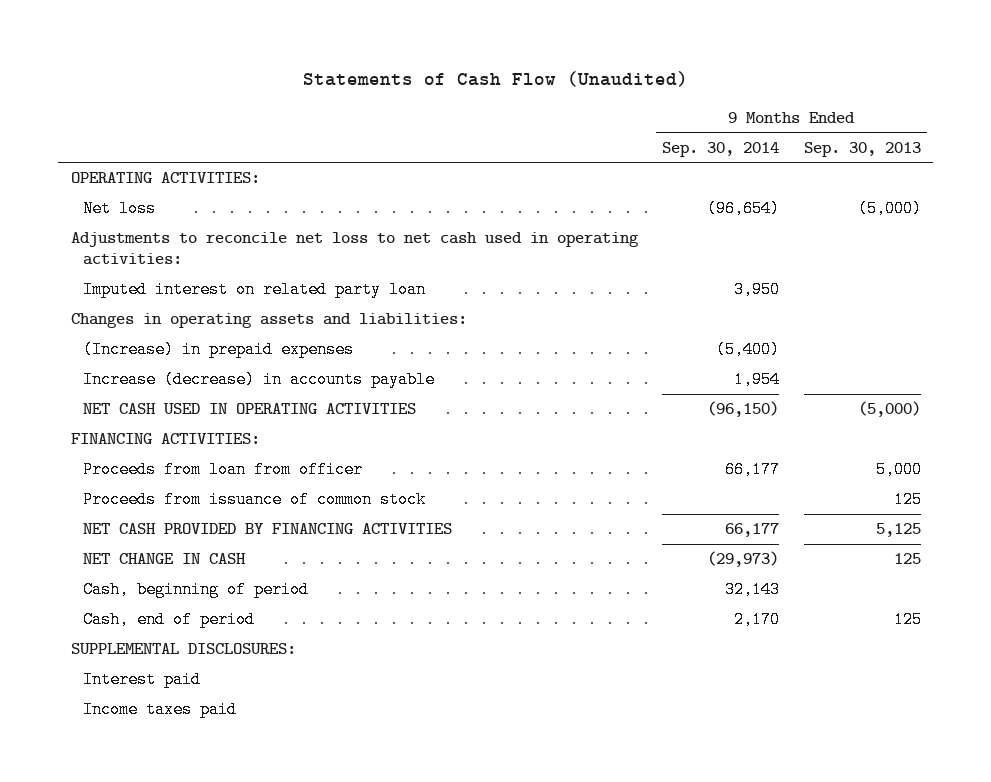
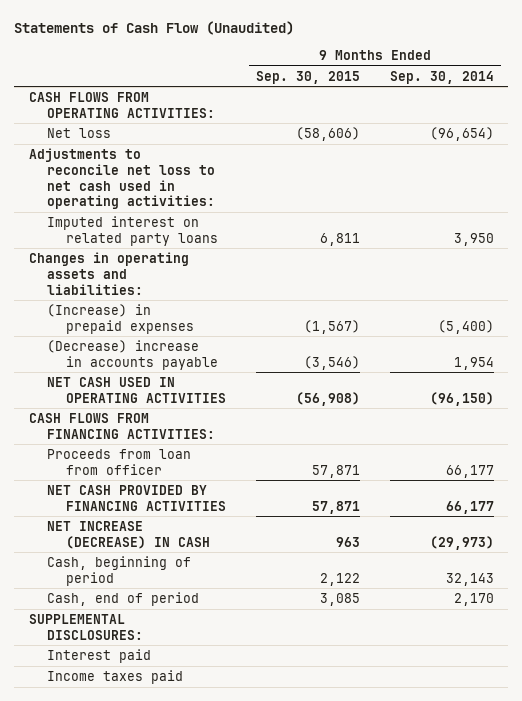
- | 9 Months Ended Sep. 30, 2014 | 9 Months Ended Sep. 30, 2013
+ | 9 Months Ended Sep. 30, 2015 | 9 Months Ended Sep. 30, 2014
- OPERATING ACTIVITIES:
+ CASH FLOWS FROM OPERATING ACTIVITIES:
- Imputed interest on related party loan | 3,950 |
+ Imputed interest on related party loans | 6,811 | 3,950
- Increase (decrease) in accounts payable | 1,954 |
+ (Decrease) increase in accounts payable | (3,546) | 1,954
- FINANCING ACTIVITIES:
+ CASH FLOWS FROM FINANCING ACTIVITIES:
- Proceeds from issuance of common stock | | 125
- NET CHANGE IN CASH | (29,973) | 125
+ NET INCREASE (DECREASE) IN CASH | 963 | (29,973)

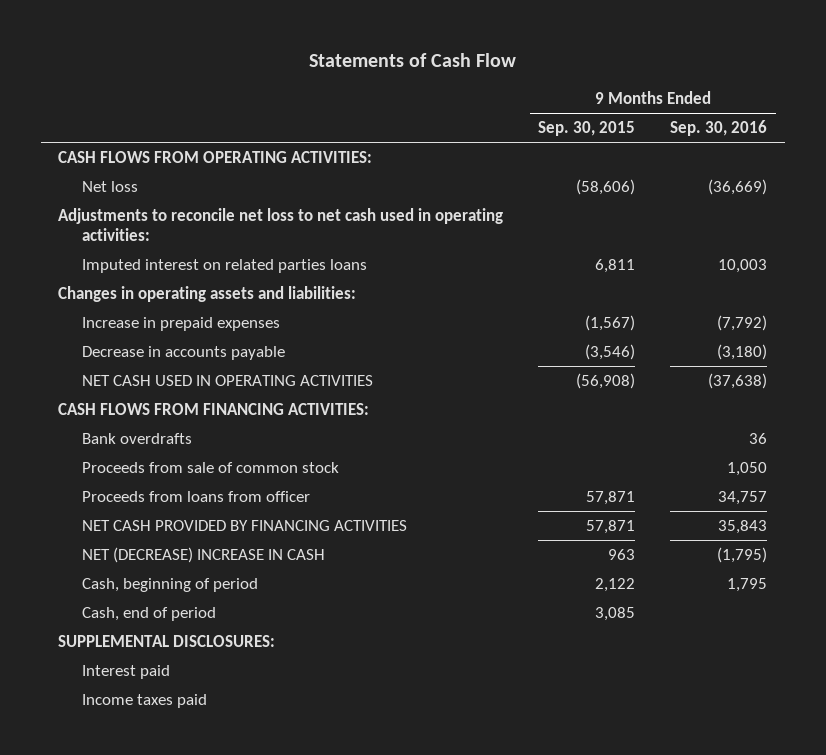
- Statements of Cash Flow (Unaudited)
+ Statements of Cash Flow
- | 9 Months Ended Sep. 30, 2015 | 9 Months Ended Sep. 30, 2014
+ | 9 Months Ended Sep. 30, 2015 | 9 Months Ended Sep. 30, 2016
- Imputed interest on related party loans | 6,811 | 3,950
+ Imputed interest on related parties loans | 6,811 | 10,003
- (Increase) in prepaid expenses | (1,567) | (5,400)
- (Decrease) increase in accounts payable | (3,546) | 1,954
+ Increase in prepaid expenses | (1,567) | (7,792)
+ Decrease in accounts payable | (3,546) | (3,180)
- Proceeds from loan from officer | 57,871 | 66,177
+ Bank overdrafts | | 36
+ Proceeds from sale of common stock | | 1,050
+ Proceeds from loans from officer | 57,871 | 34,757
- NET INCREASE (DECREASE) IN CASH | 963 | (29,973)
+ NET (DECREASE) INCREASE IN CASH | 963 | (1,795)

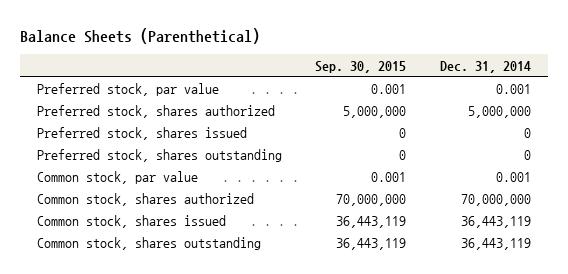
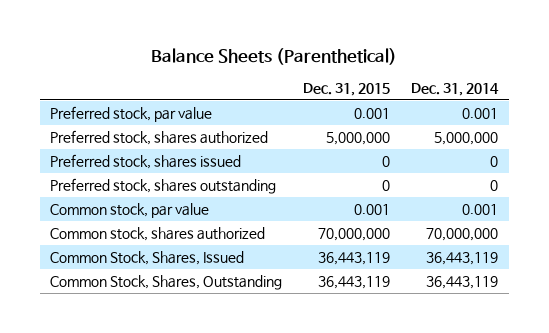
- | Sep. 30, 2015 | Dec. 31, 2014
+ | Dec. 31, 2015 | Dec. 31, 2014
- Common stock, shares issued | 36,443,119 | 36,443,119
- Common stock, shares outstanding | 36,443,119 | 36,443,119
+ Common Stock, Shares, Issued | 36,443,119 | 36,443,119
+ Common Stock, Shares, Outstanding | 36,443,119 | 36,443,119

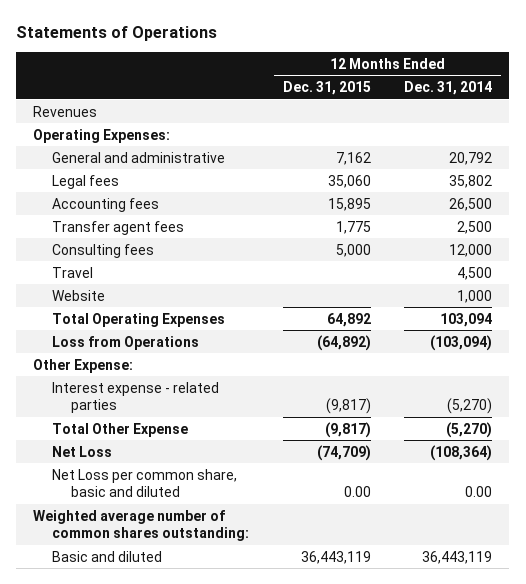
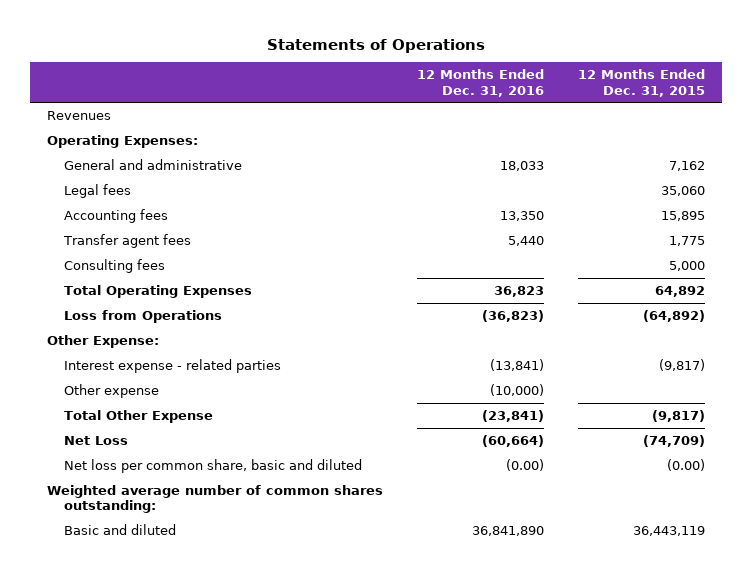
- | 12 Months Ended Dec. 31, 2015 | 12 Months Ended Dec. 31, 2014
+ | 12 Months Ended Dec. 31, 2016 | 12 Months Ended Dec. 31, 2015
- Travel | | 4,500
- Website | | 1,000
+ Other expense | (10,000) |
- Net Loss per common share, basic and diluted | 0.00 | 0.00
+ Net loss per common share, basic and diluted | (0.00) | (0.00)

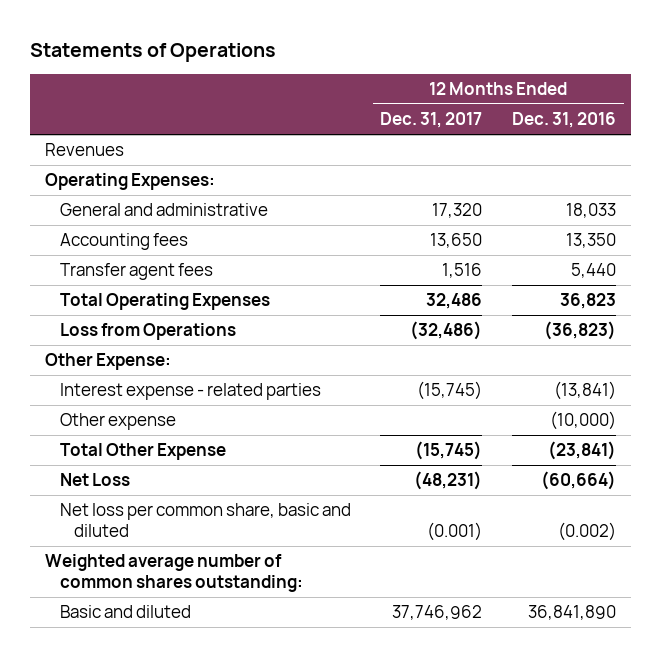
- | 12 Months Ended Dec. 31, 2016 | 12 Months Ended Dec. 31, 2015
+ | 12 Months Ended Dec. 31, 2017 | 12 Months Ended Dec. 31, 2016
- Legal fees | | 35,060
- Consulting fees | | 5,000
- Net loss per common share, basic and diluted | (0.00) | (0.00)
+ Net loss per common share, basic and diluted | (0.001) | (0.002)

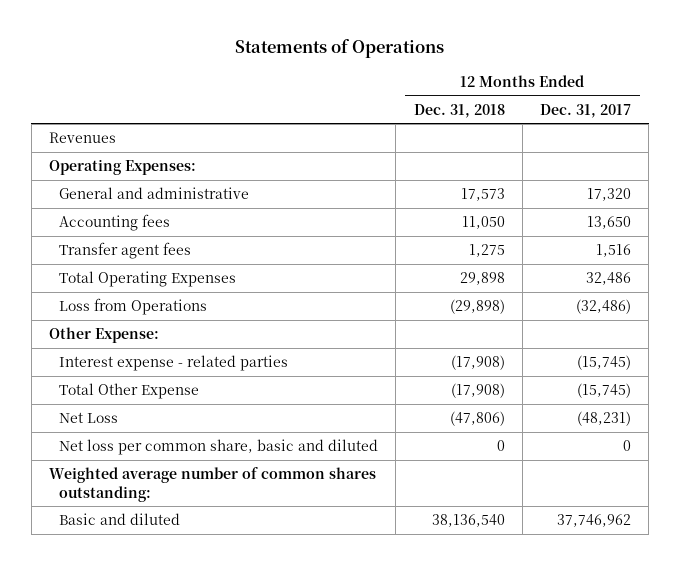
- | 12 Months Ended Dec. 31, 2017 | 12 Months Ended Dec. 31, 2016
+ | 12 Months Ended Dec. 31, 2018 | 12 Months Ended Dec. 31, 2017
- Other expense | | (10,000)
- Net loss per common share, basic and diluted | (0.001) | (0.002)
+ Net loss per common share, basic and diluted | 0 | 0

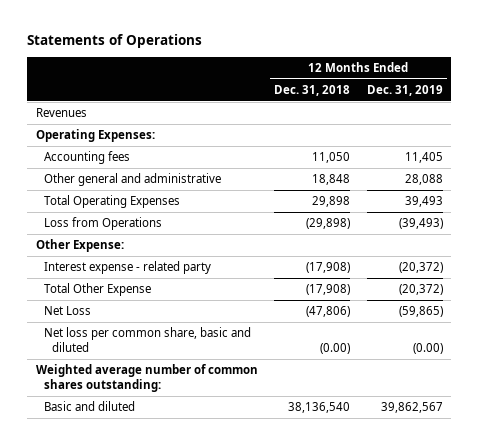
- | 12 Months Ended Dec. 31, 2018 | 12 Months Ended Dec. 31, 2017
+ | 12 Months Ended Dec. 31, 2018 | 12 Months Ended Dec. 31, 2019
- General and administrative | 17,573 | 17,320
- Transfer agent fees | 1,275 | 1,516
+ Other general and administrative | 18,848 | 28,088
- Interest expense - related parties | (17,908) | (15,745)
+ Interest expense - related party | (17,908) | (20,372)
- Net loss per common share, basic and diluted | 0 | 0
+ Net loss per common share, basic and diluted | (0.00) | (0.00)

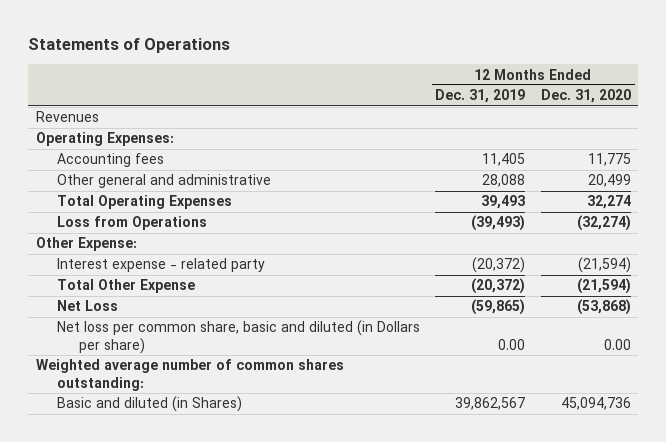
- | 12 Months Ended Dec. 31, 2018 | 12 Months Ended Dec. 31, 2019
+ | 12 Months Ended Dec. 31, 2019 | 12 Months Ended Dec. 31, 2020
- Net loss per common share, basic and diluted | (0.00) | (0.00)
+ Net loss per common share, basic and diluted (in Dollars per share) | 0.00 | 0.00
- Basic and diluted | 38,136,540 | 39,862,567
+ Basic and diluted (in Shares) | 39,862,567 | 45,094,736

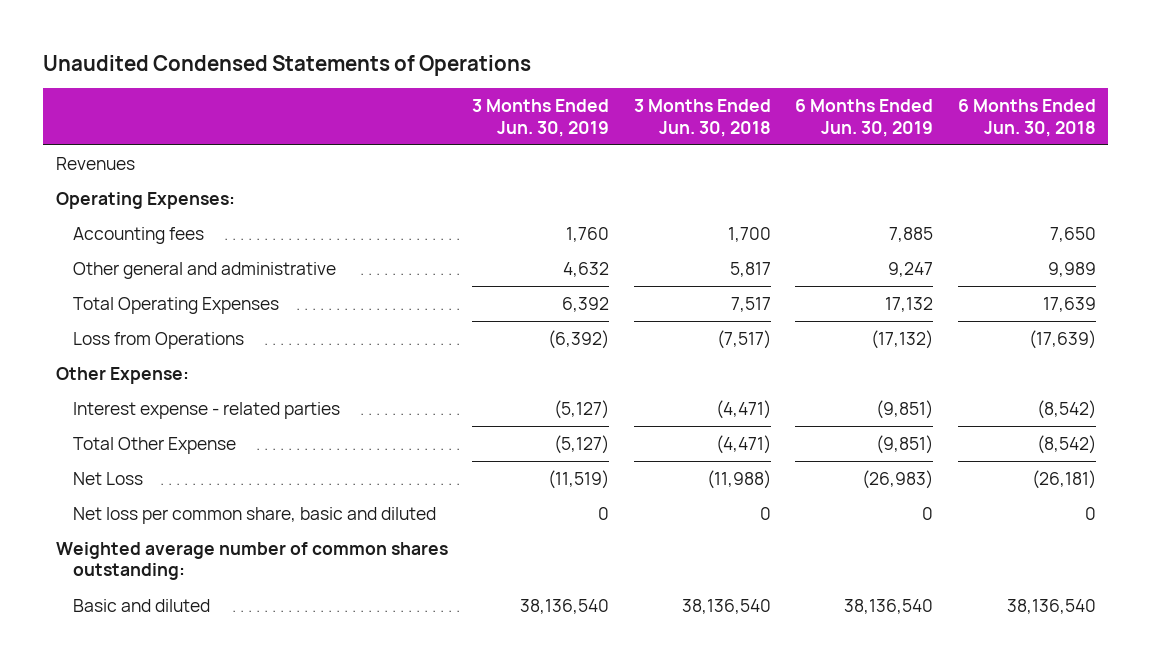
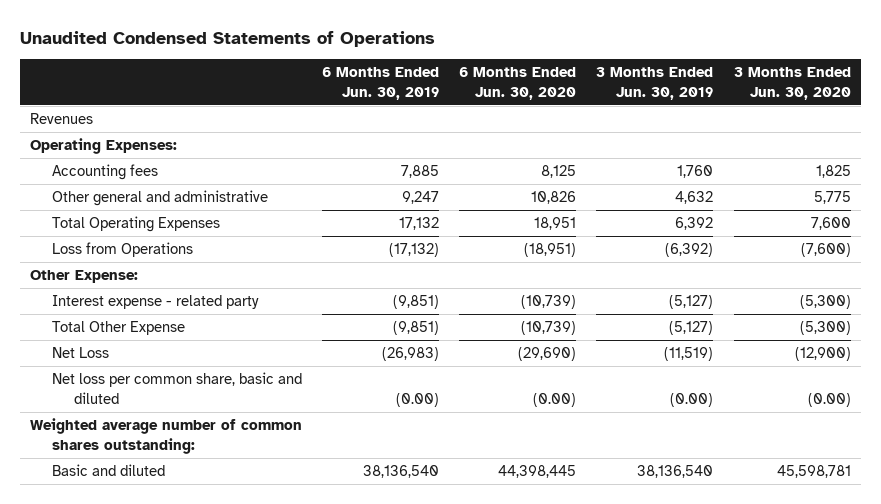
- | 3 Months Ended Jun. 30, 2019 | 3 Months Ended Jun. 30, 2018 | 6 Months Ended Jun. 30, 2019 | 6 Months Ended Jun. 30, 2018
+ | 6 Months Ended Jun. 30, 2019 | 6 Months Ended Jun. 30, 2020 | 3 Months Ended Jun. 30, 2019 | 3 Months Ended Jun. 30, 2020
- Interest expense - related parties | (5,127) | (4,471) | (9,851) | (8,542)
+ Interest expense - related party | (9,851) | (10,739) | (5,127) | (5,300)
- Net loss per common share, basic and diluted | 0 | 0 | 0 | 0
+ Net loss per common share, basic and diluted | (0.00) | (0.00) | (0.00) | (0.00)

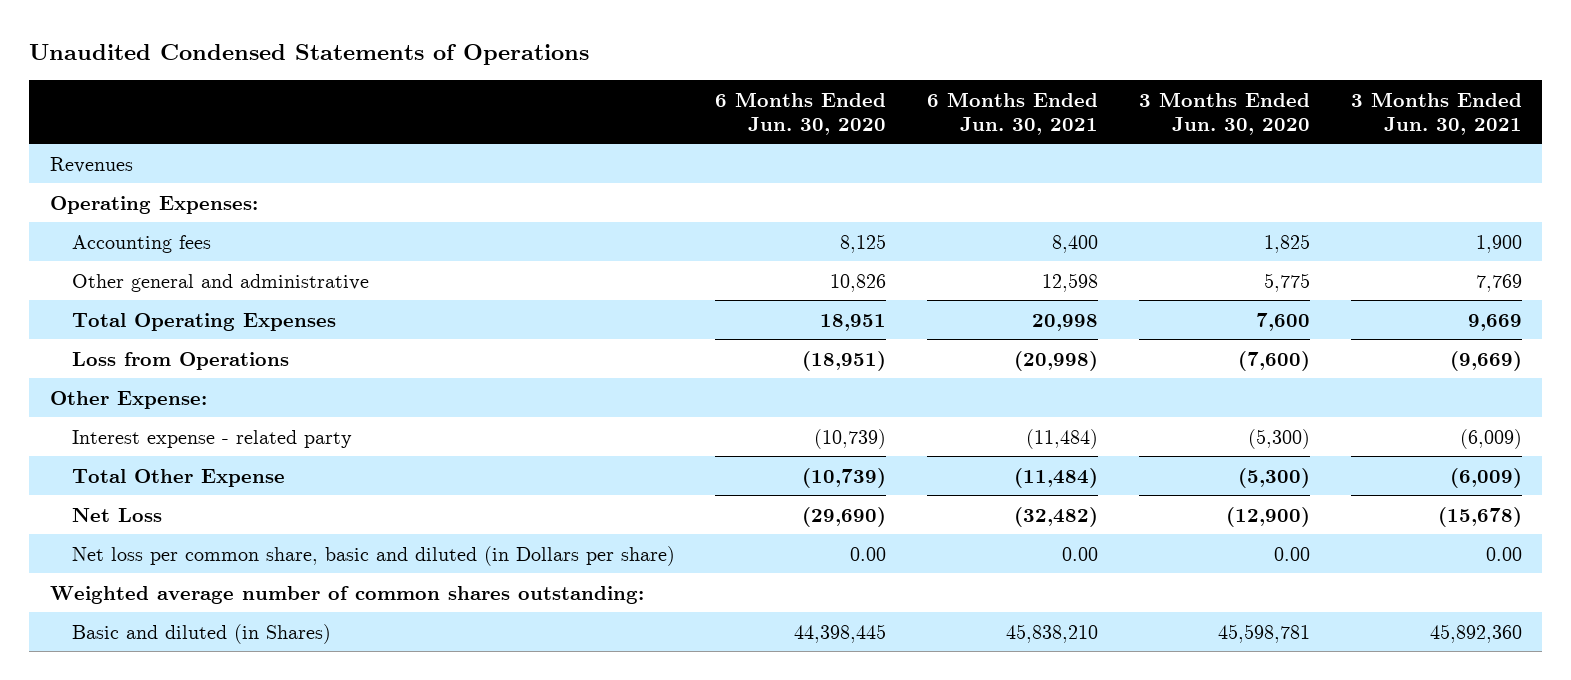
- | 6 Months Ended Jun. 30, 2019 | 6 Months Ended Jun. 30, 2020 | 3 Months Ended Jun. 30, 2019 | 3 Months Ended Jun. 30, 2020
+ | 6 Months Ended Jun. 30, 2020 | 6 Months Ended Jun. 30, 2021 | 3 Months Ended Jun. 30, 2020 | 3 Months Ended Jun. 30, 2021
- Net loss per common share, basic and diluted | (0.00) | (0.00) | (0.00) | (0.00)
+ Net loss per common share, basic and diluted (in Dollars per share) | 0.00 | 0.00 | 0.00 | 0.00
- Basic and diluted | 38,136,540 | 44,398,445 | 38,136,540 | 45,598,781
+ Basic and diluted (in Shares) | 44,398,445 | 45,838,210 | 45,598,781 | 45,892,360

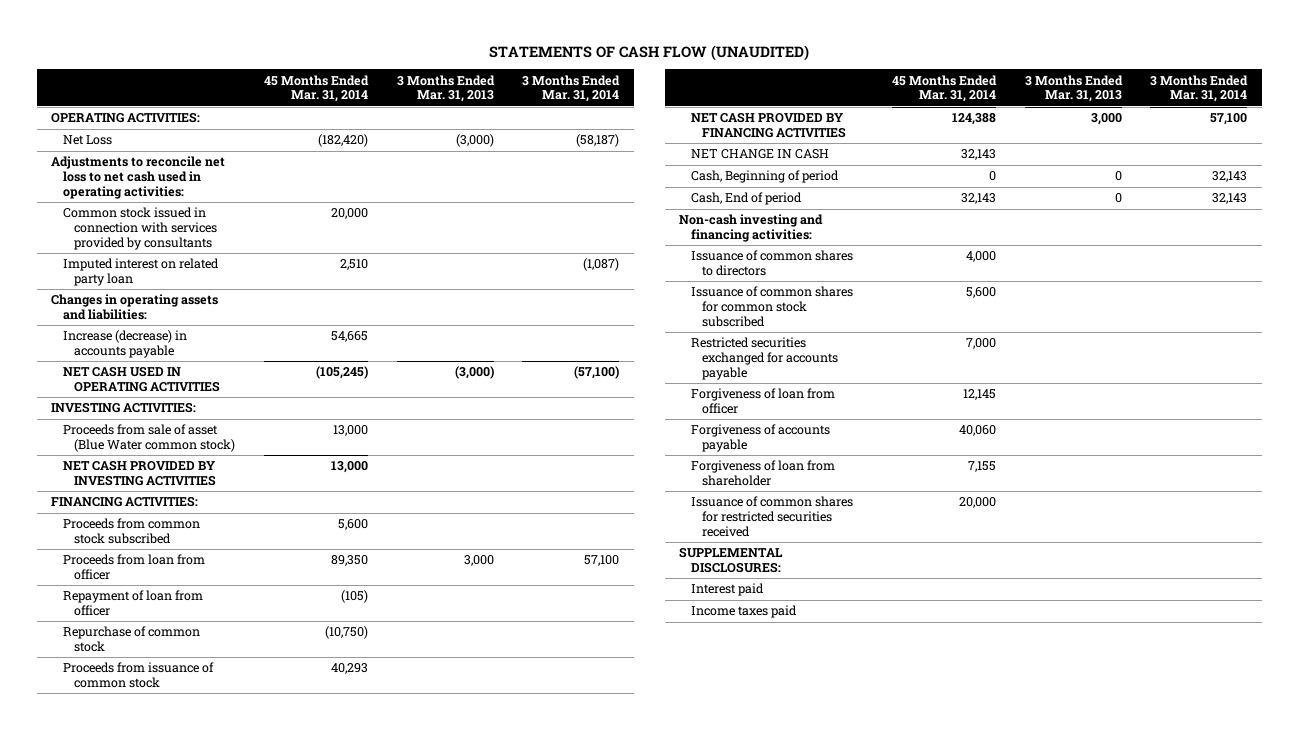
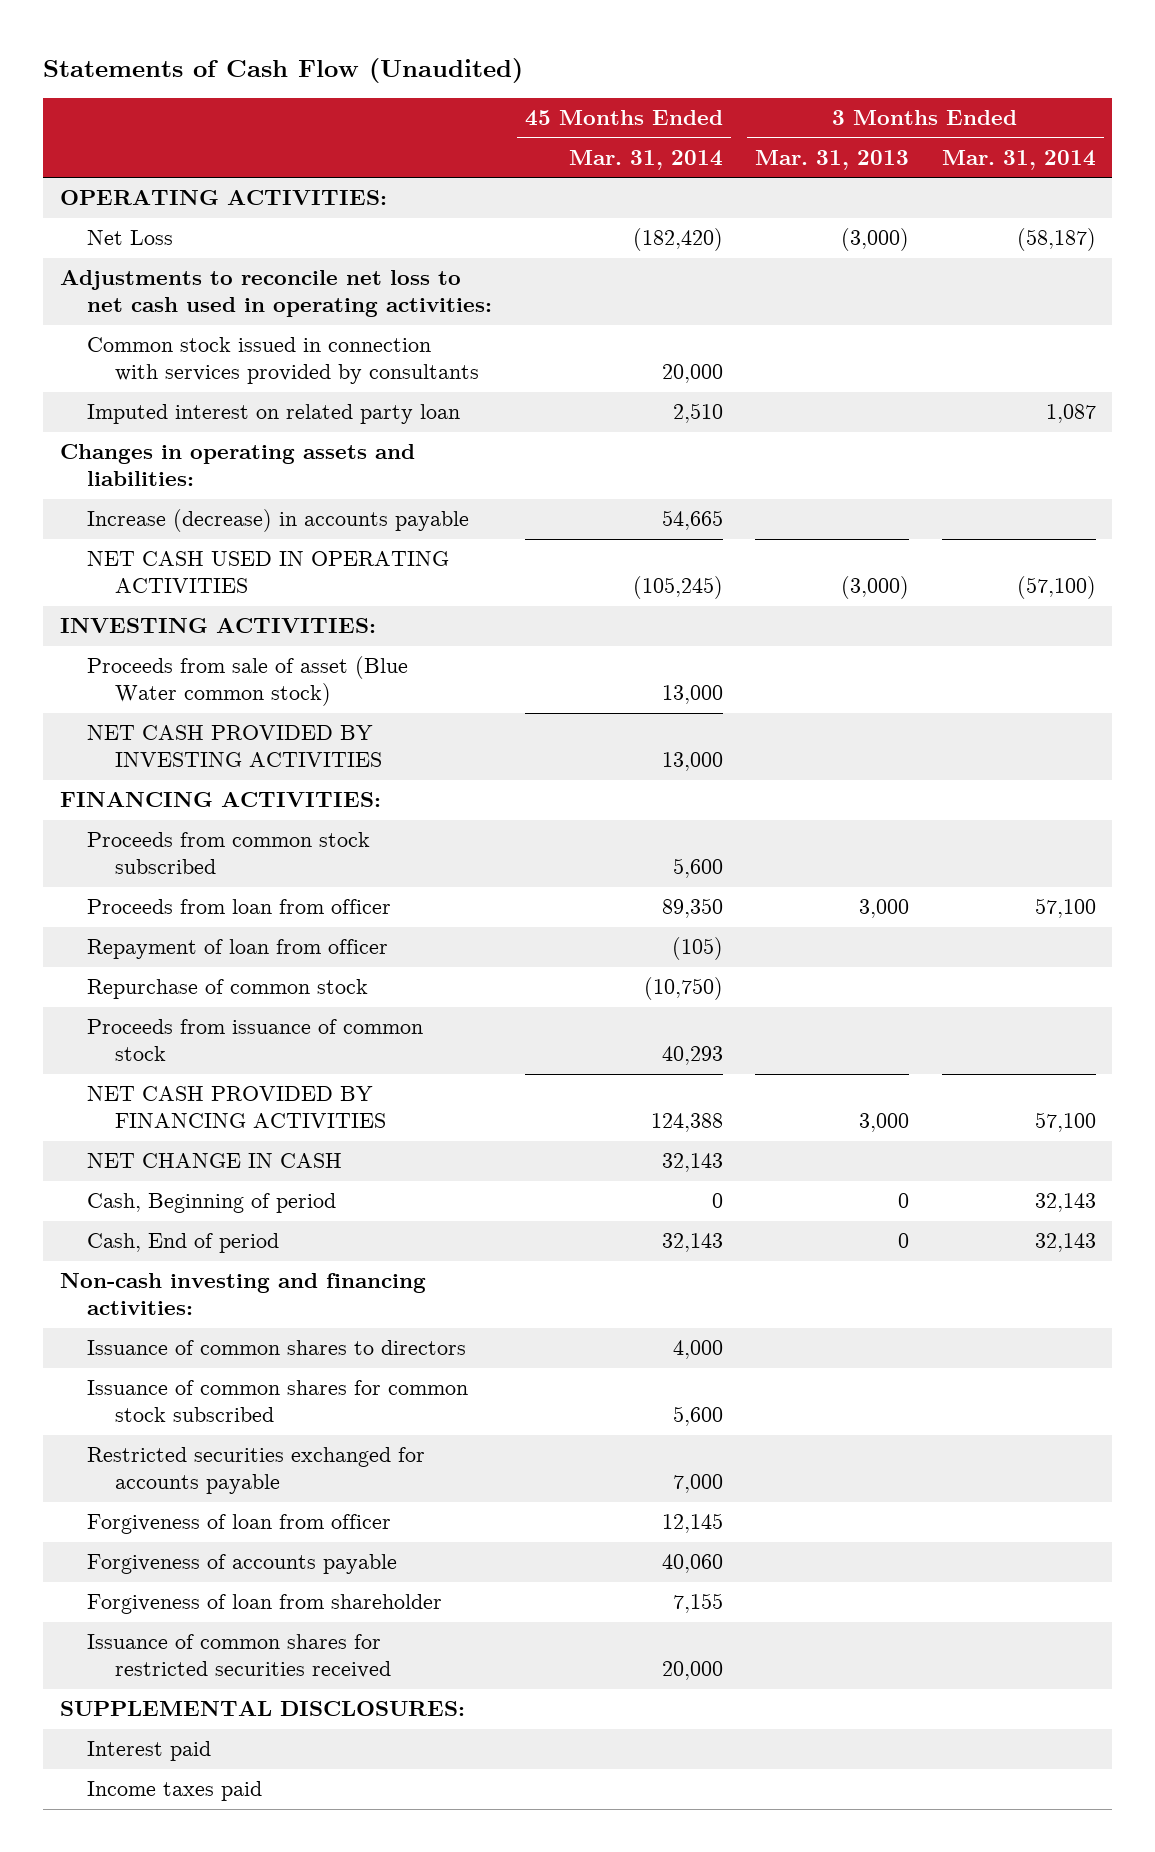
- STATEMENTS OF CASH FLOW (UNAUDITED)
+ Statements of Cash Flow (Unaudited)
- Imputed interest on related party loan | 2,510 | | (1,087)
+ Imputed interest on related party loan | 2,510 | | 1,087

